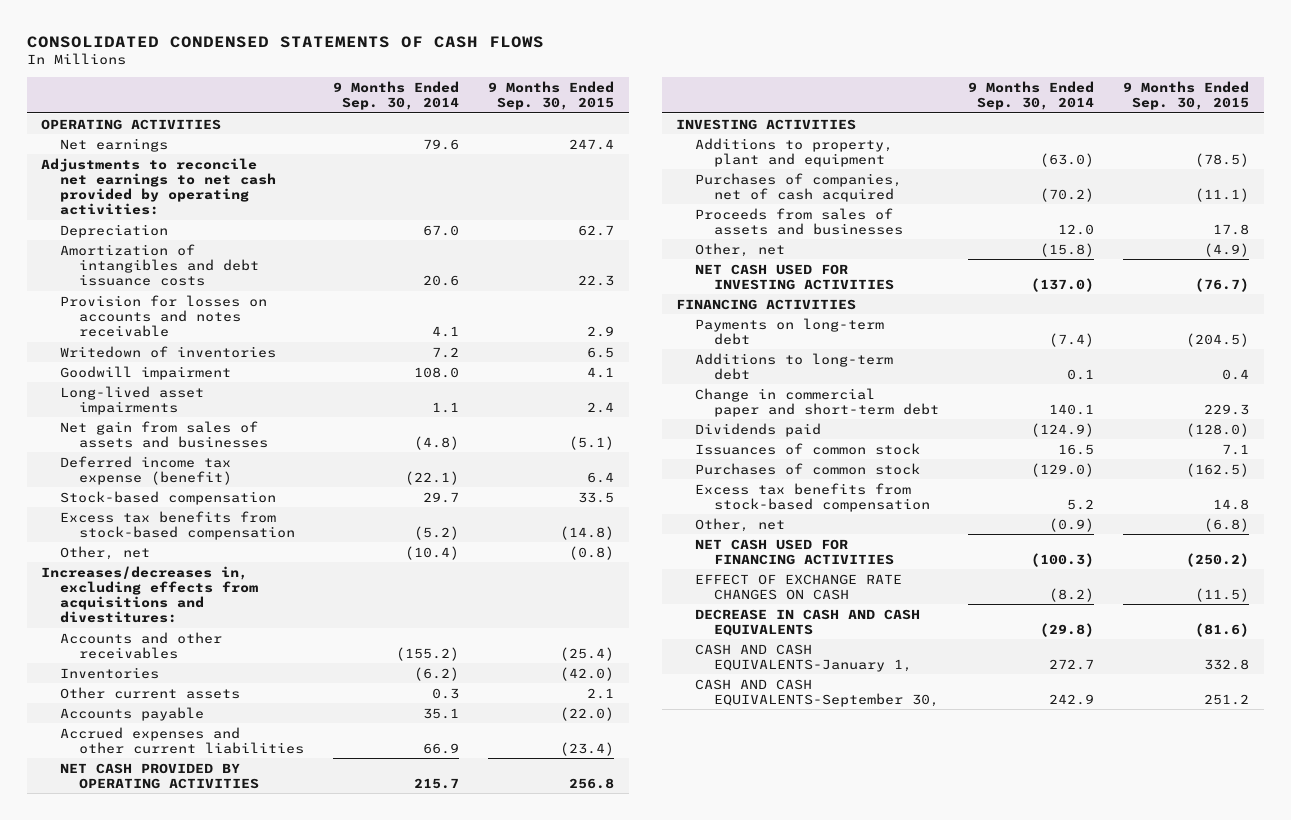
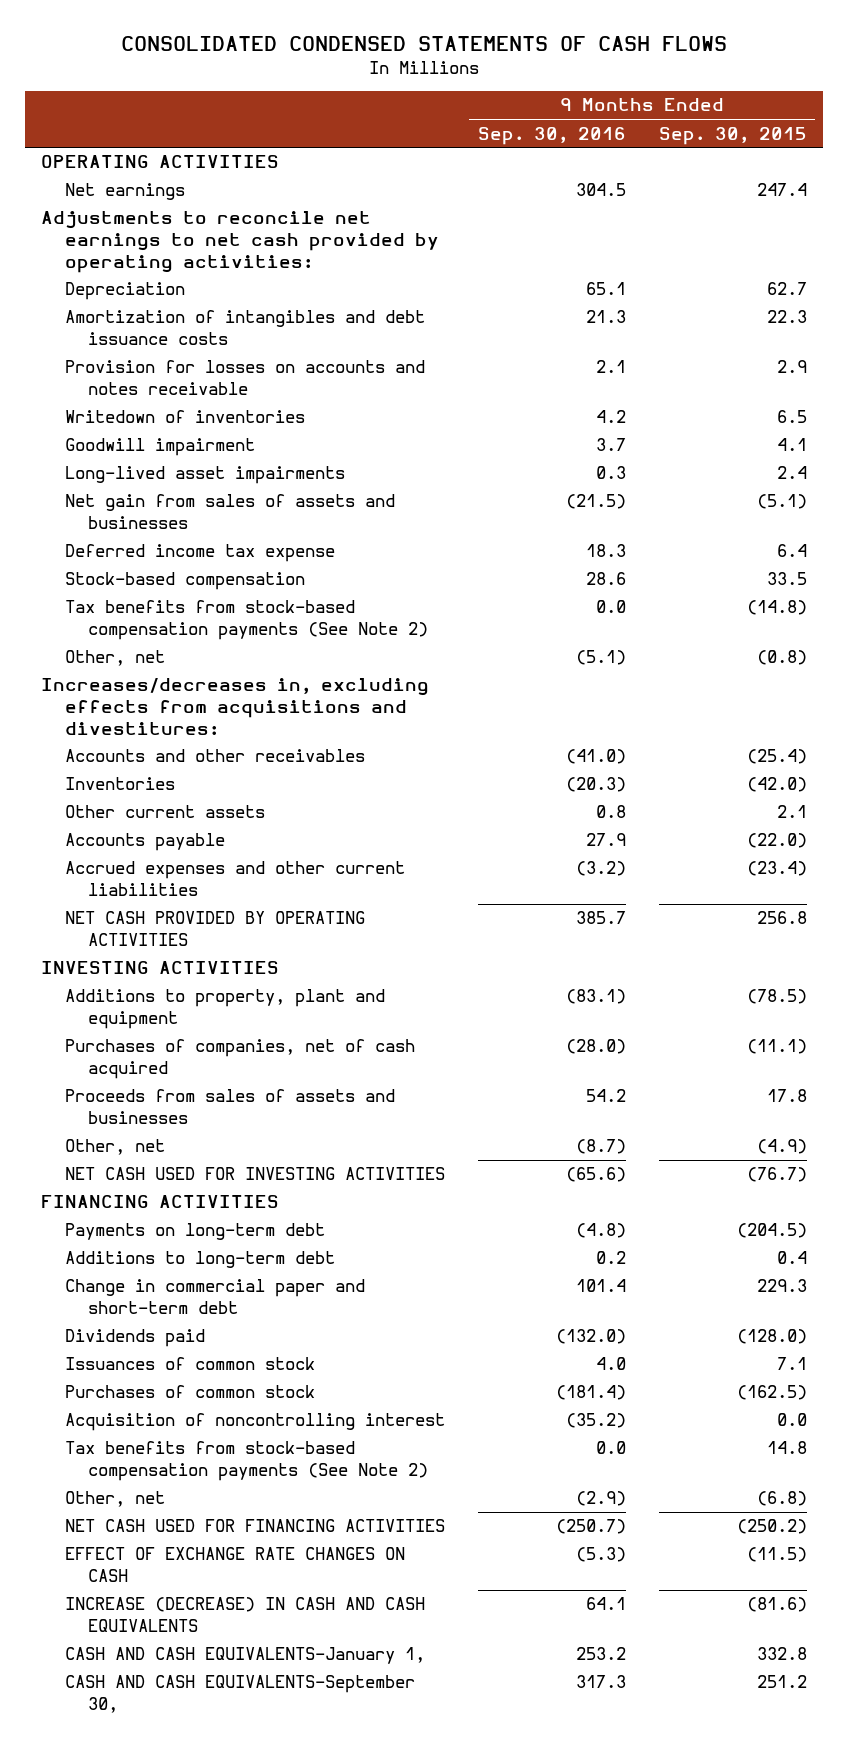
- | 9 Months Ended Sep. 30, 2014 | 9 Months Ended Sep. 30, 2015
+ | 9 Months Ended Sep. 30, 2016 | 9 Months Ended Sep. 30, 2015
- Deferred income tax expense (benefit) | (22.1) | 6.4
+ Deferred income tax expense | 18.3 | 6.4
- Excess tax benefits from stock-based compensation | (5.2) | (14.8)
+ Tax benefits from stock-based compensation payments (See Note 2) | 0.0 | (14.8)
- Excess tax benefits from stock-based compensation | 5.2 | 14.8
+ Acquisition of noncontrolling interest | (35.2) | 0.0
+ Tax benefits from stock-based compensation payments (See Note 2) | 0.0 | 14.8
- DECREASE IN CASH AND CASH EQUIVALENTS | (29.8) | (81.6)
+ INCREASE (DECREASE) IN CASH AND CASH EQUIVALENTS | 64.1 | (81.6)

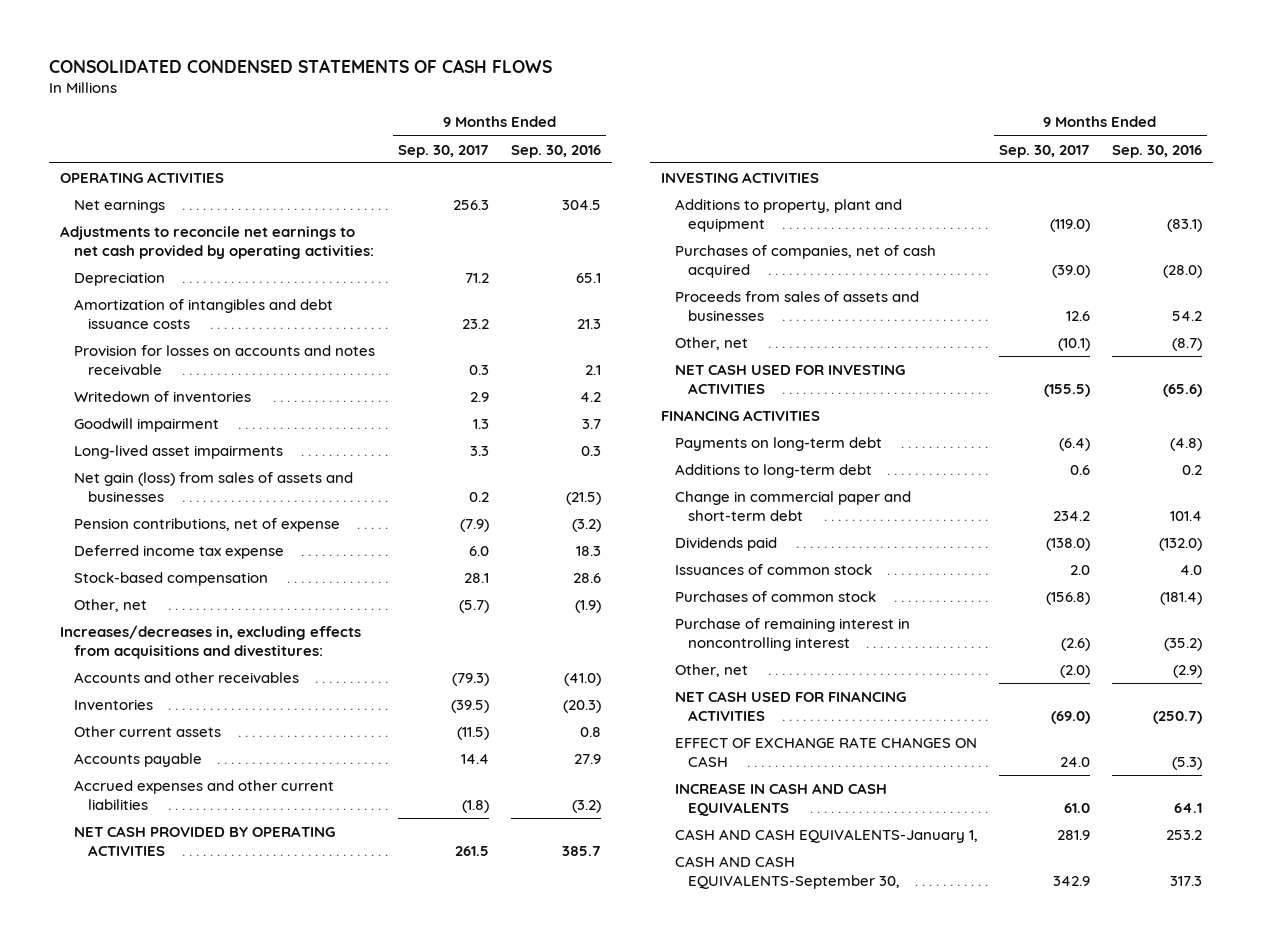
- | 9 Months Ended Sep. 30, 2016 | 9 Months Ended Sep. 30, 2015
+ | 9 Months Ended Sep. 30, 2017 | 9 Months Ended Sep. 30, 2016
- Net gain from sales of assets and businesses | (21.5) | (5.1)
+ Net gain (loss) from sales of assets and businesses | 0.2 | (21.5)
+ Pension contributions, net of expense | (7.9) | (3.2)
- Tax benefits from stock-based compensation payments (See Note 2) | 0.0 | (14.8)
- Other, net | (5.1) | (0.8)
+ Other, net | (5.7) | (1.9)
- Acquisition of noncontrolling interest | (35.2) | 0.0
- Tax benefits from stock-based compensation payments (See Note 2) | 0.0 | 14.8
+ Purchase of remaining interest in noncontrolling interest | (2.6) | (35.2)
- INCREASE (DECREASE) IN CASH AND CASH EQUIVALENTS | 64.1 | (81.6)
+ INCREASE IN CASH AND CASH EQUIVALENTS | 61.0 | 64.1

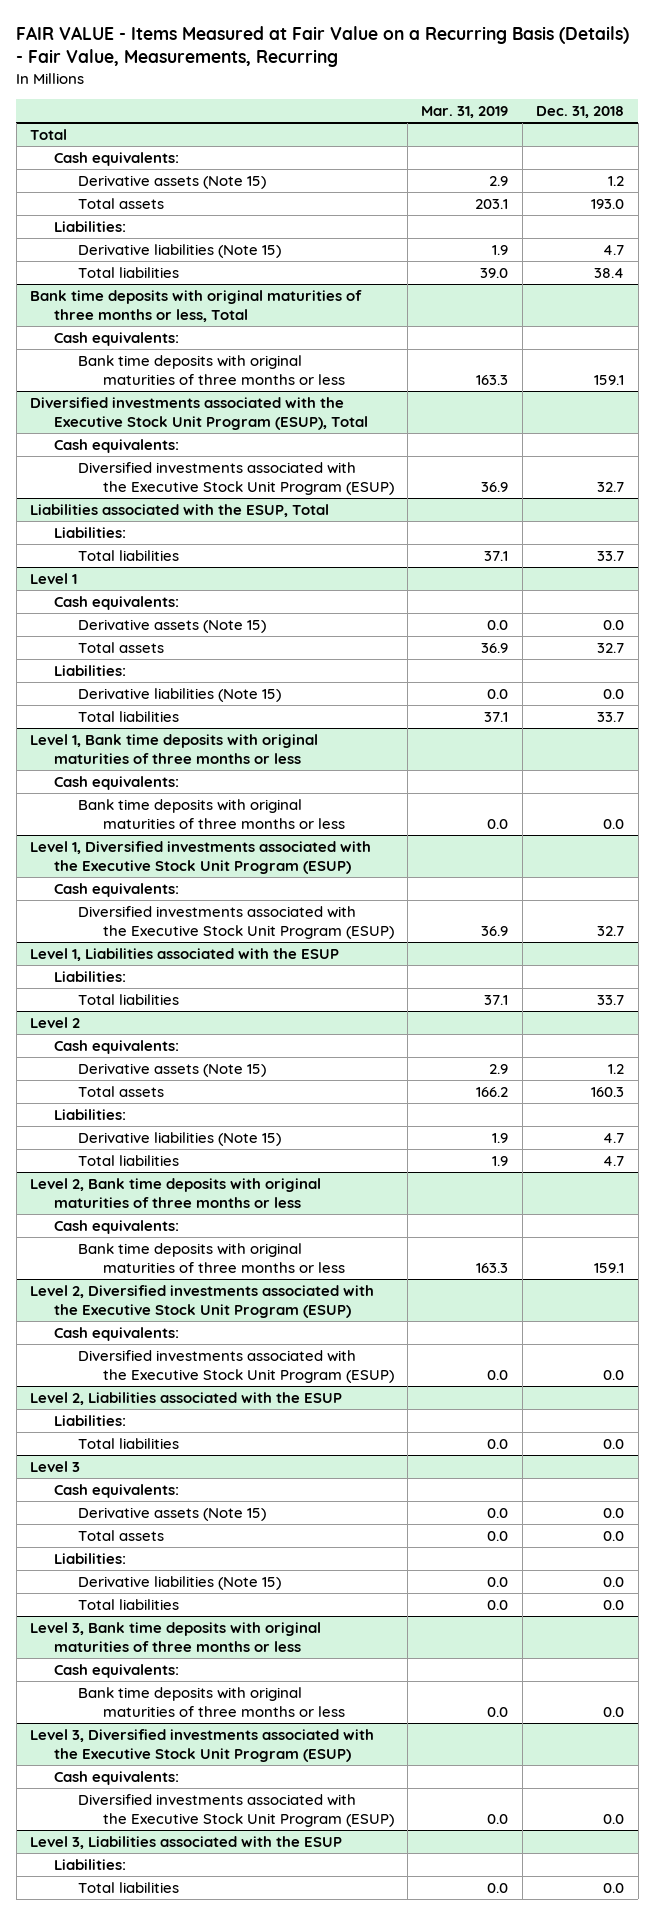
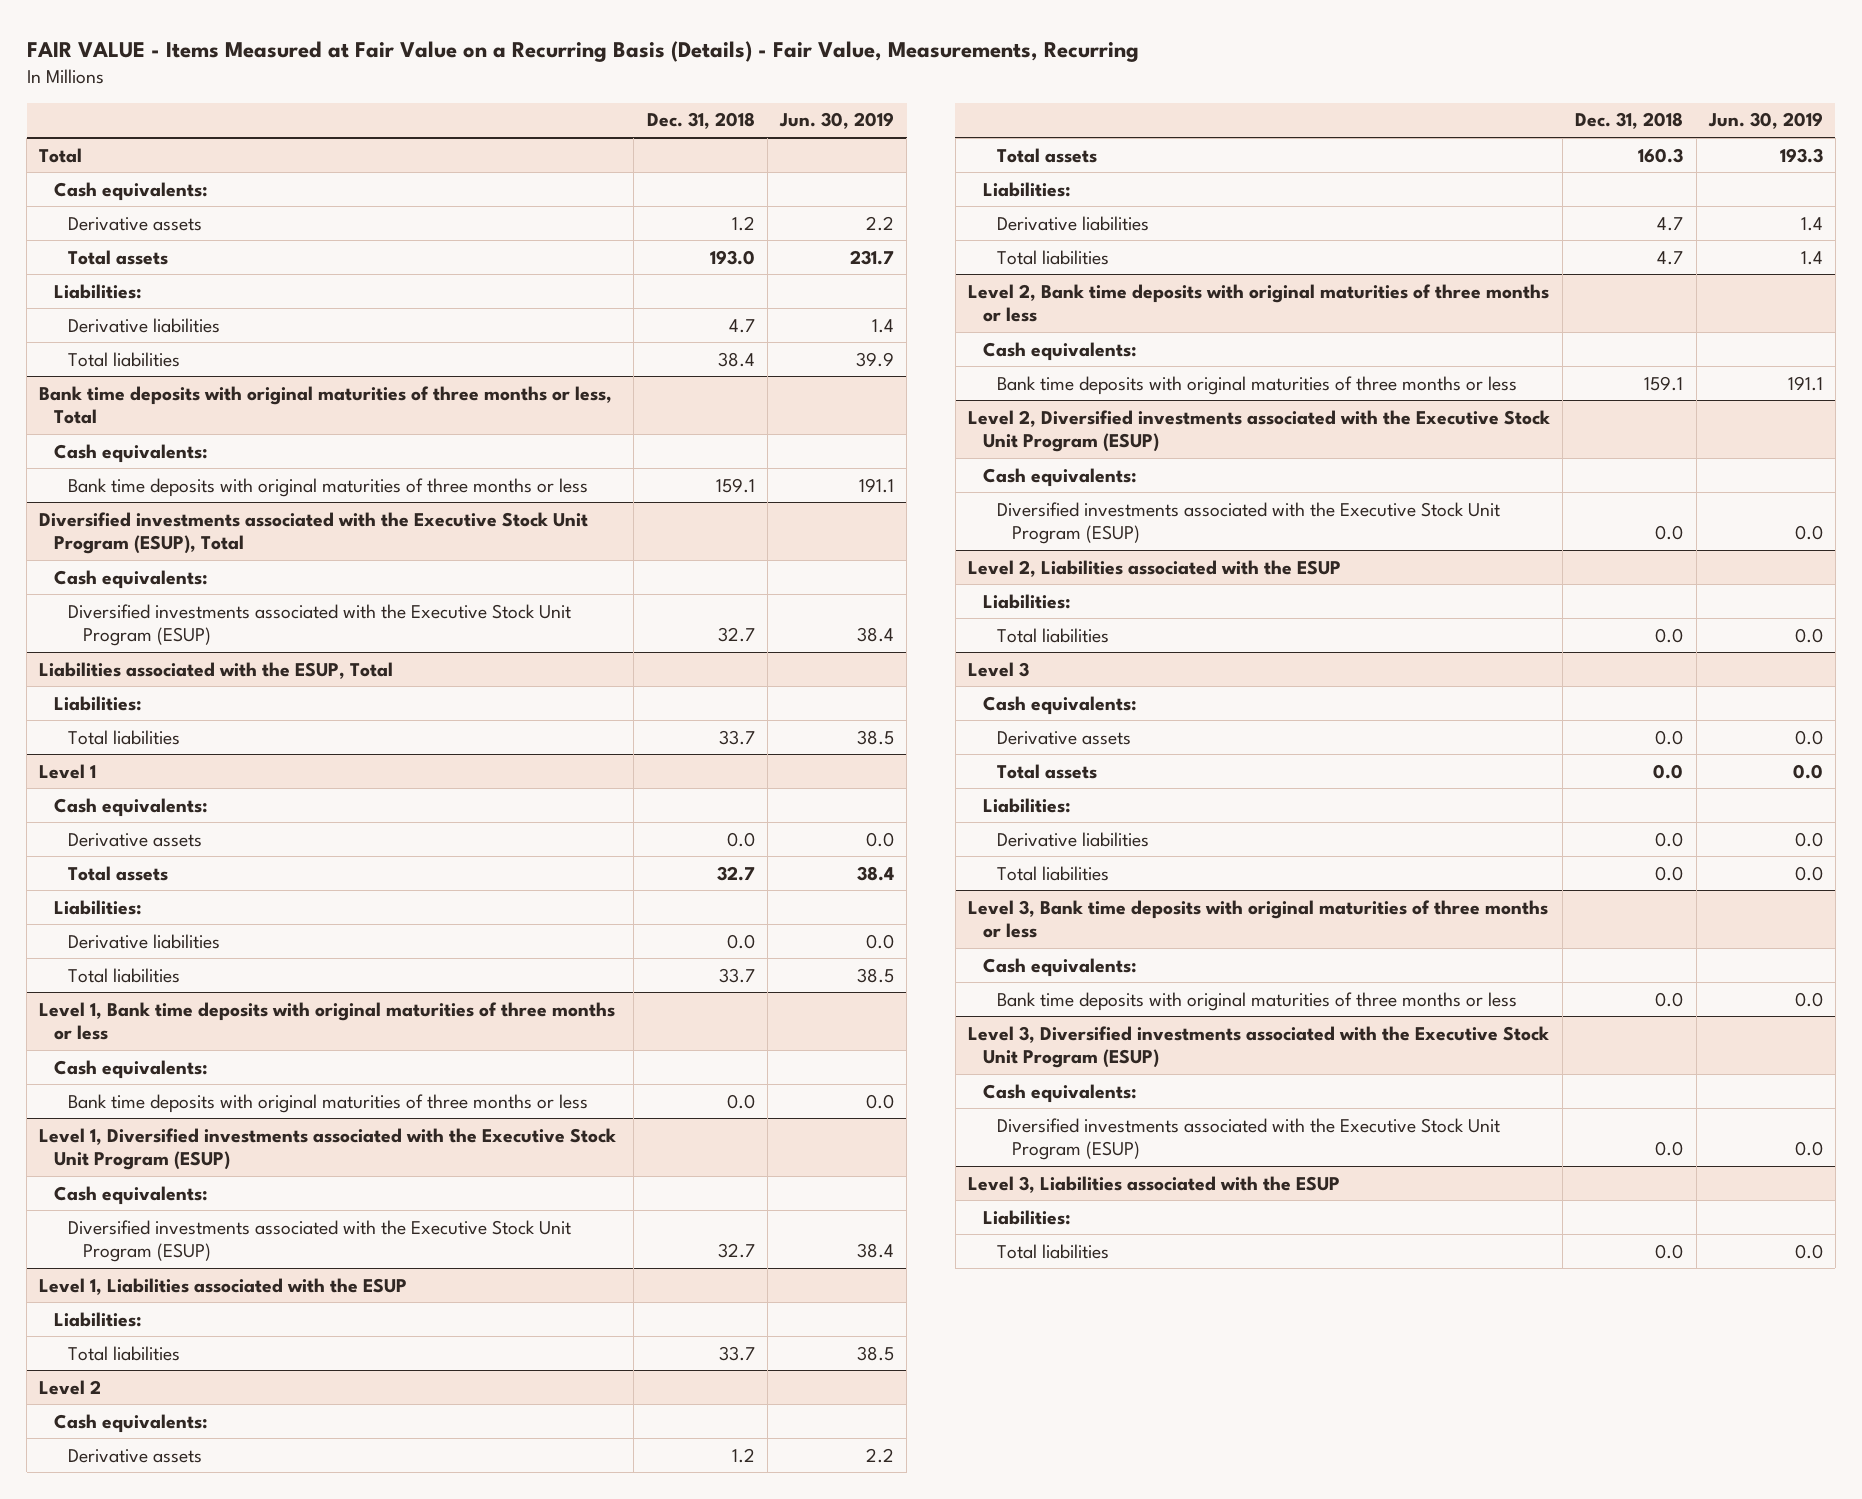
- | Mar. 31, 2019 | Dec. 31, 2018
+ | Dec. 31, 2018 | Jun. 30, 2019
@ Total
- Derivative assets (Note 15) | 2.9 | 1.2
+ Derivative assets | 1.2 | 2.2
- Derivative liabilities (Note 15) | 1.9 | 4.7
+ Derivative liabilities | 4.7 | 1.4
@ Level 1
- Derivative assets (Note 15) | 0.0 | 0.0
+ Derivative assets | 0.0 | 0.0
- Derivative liabilities (Note 15) | 0.0 | 0.0
+ Derivative liabilities | 0.0 | 0.0
@ Level 2
- Derivative assets (Note 15) | 2.9 | 1.2
+ Derivative assets | 1.2 | 2.2
- Derivative liabilities (Note 15) | 1.9 | 4.7
+ Derivative liabilities | 4.7 | 1.4
@ Level 3
- Derivative assets (Note 15) | 0.0 | 0.0
+ Derivative assets | 0.0 | 0.0
- Derivative liabilities (Note 15) | 0.0 | 0.0
+ Derivative liabilities | 0.0 | 0.0

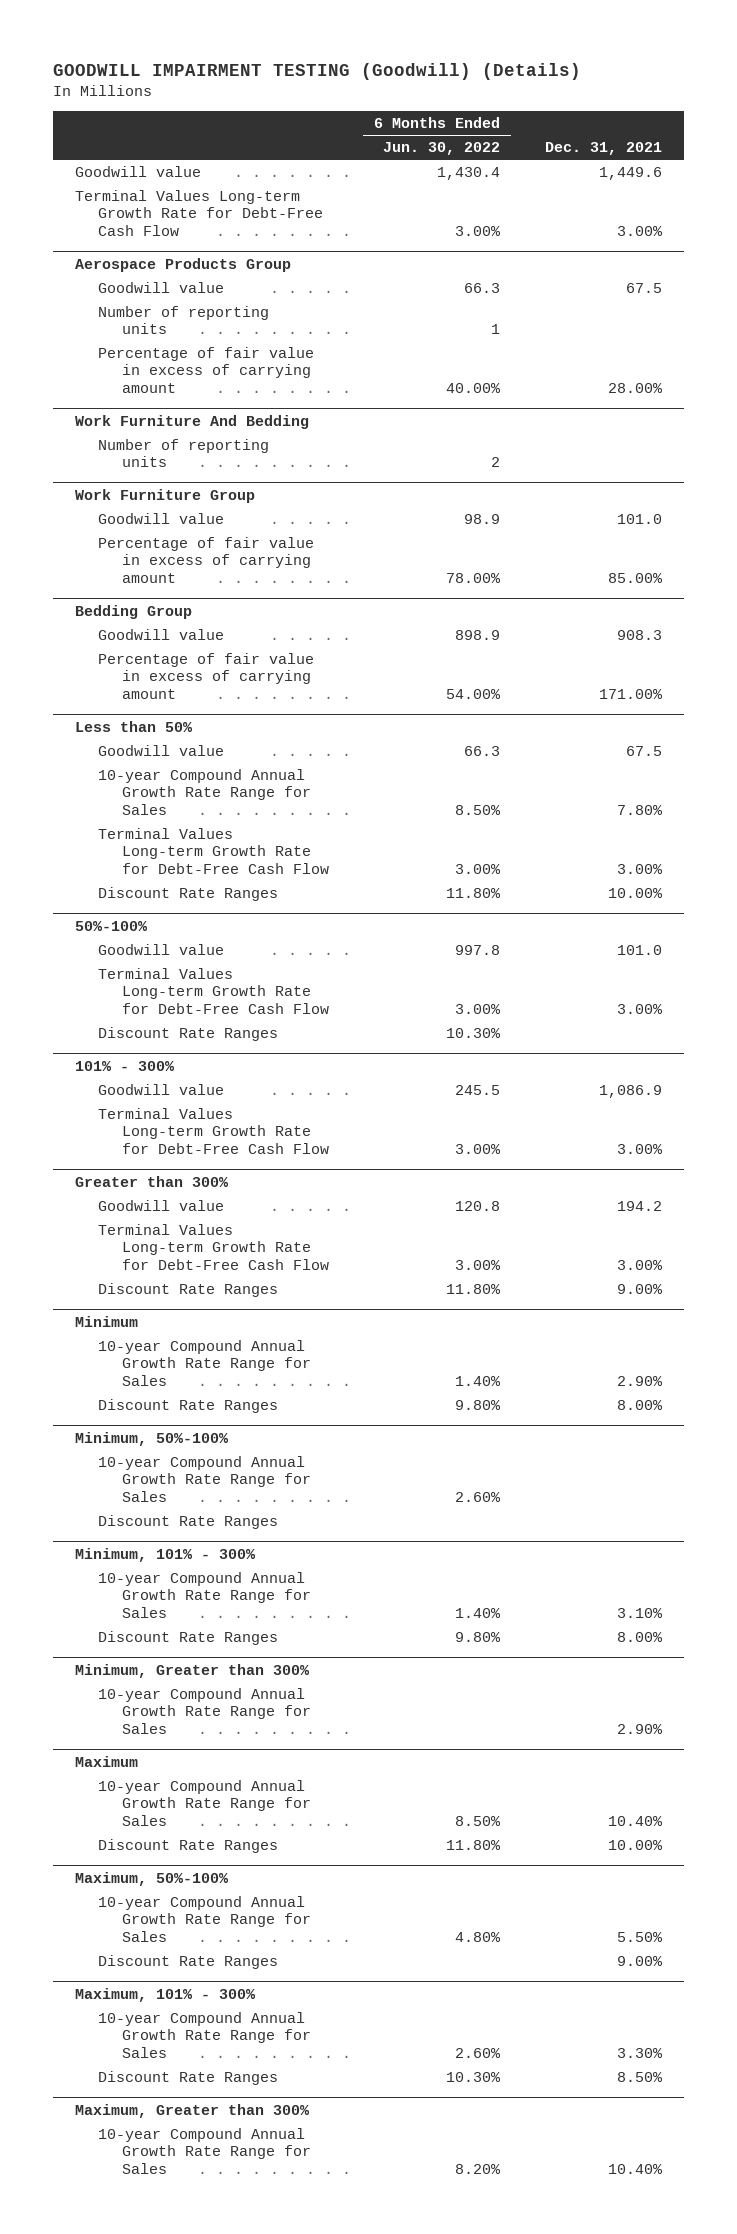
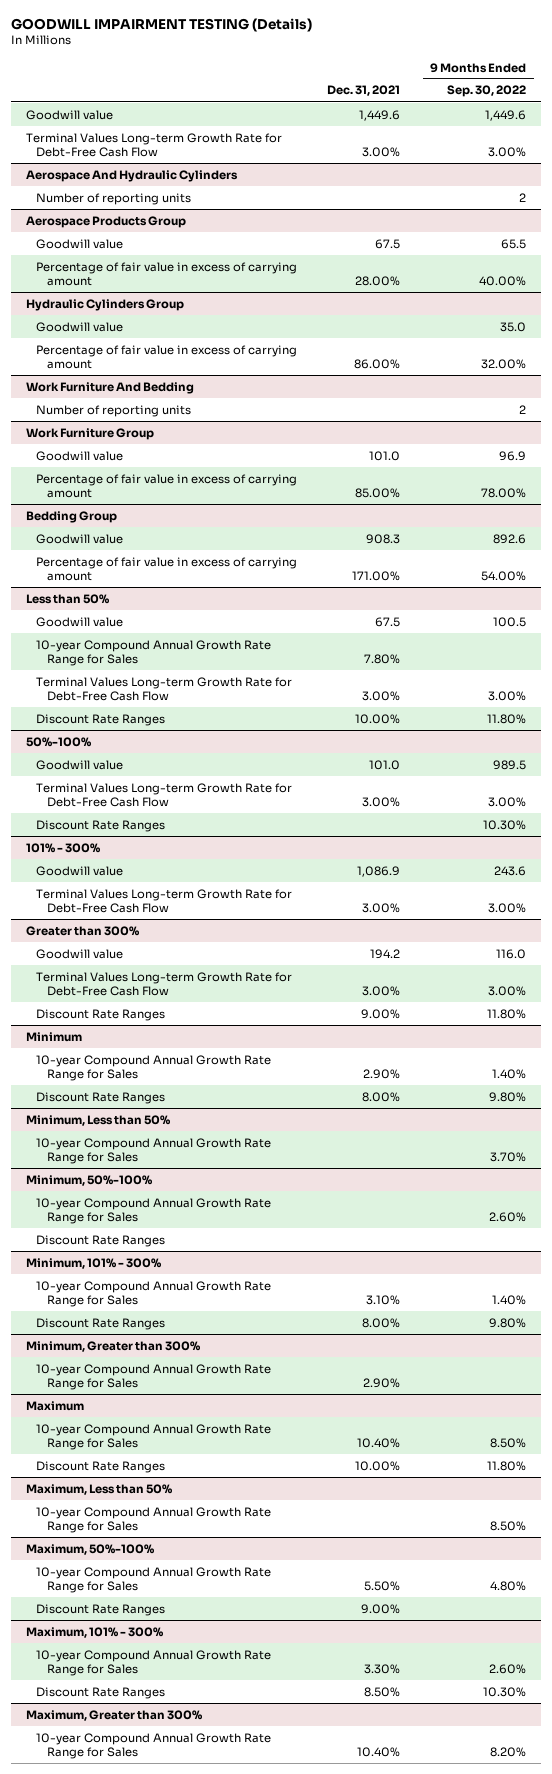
- GOODWILL IMPAIRMENT TESTING (Goodwill) (Details)
+ GOODWILL IMPAIRMENT TESTING (Details)
- | 6 Months Ended Jun. 30, 2022 | Dec. 31, 2021
+ | Dec. 31, 2021 | 9 Months Ended Sep. 30, 2022
+ Aerospace And Hydraulic Cylinders
+ Number of reporting units | | 2
@ Aerospace Products Group
- Number of reporting units | 1 |
+ Hydraulic Cylinders Group
+ Goodwill value | | 35.0
+ Percentage of fair value in excess of carrying amount | 86.00% | 32.00%
+ Minimum, Less than 50%
+ 10-year Compound Annual Growth Rate Range for Sales | | 3.70%
+ Maximum, Less than 50%
+ 10-year Compound Annual Growth Rate Range for Sales | | 8.50%

